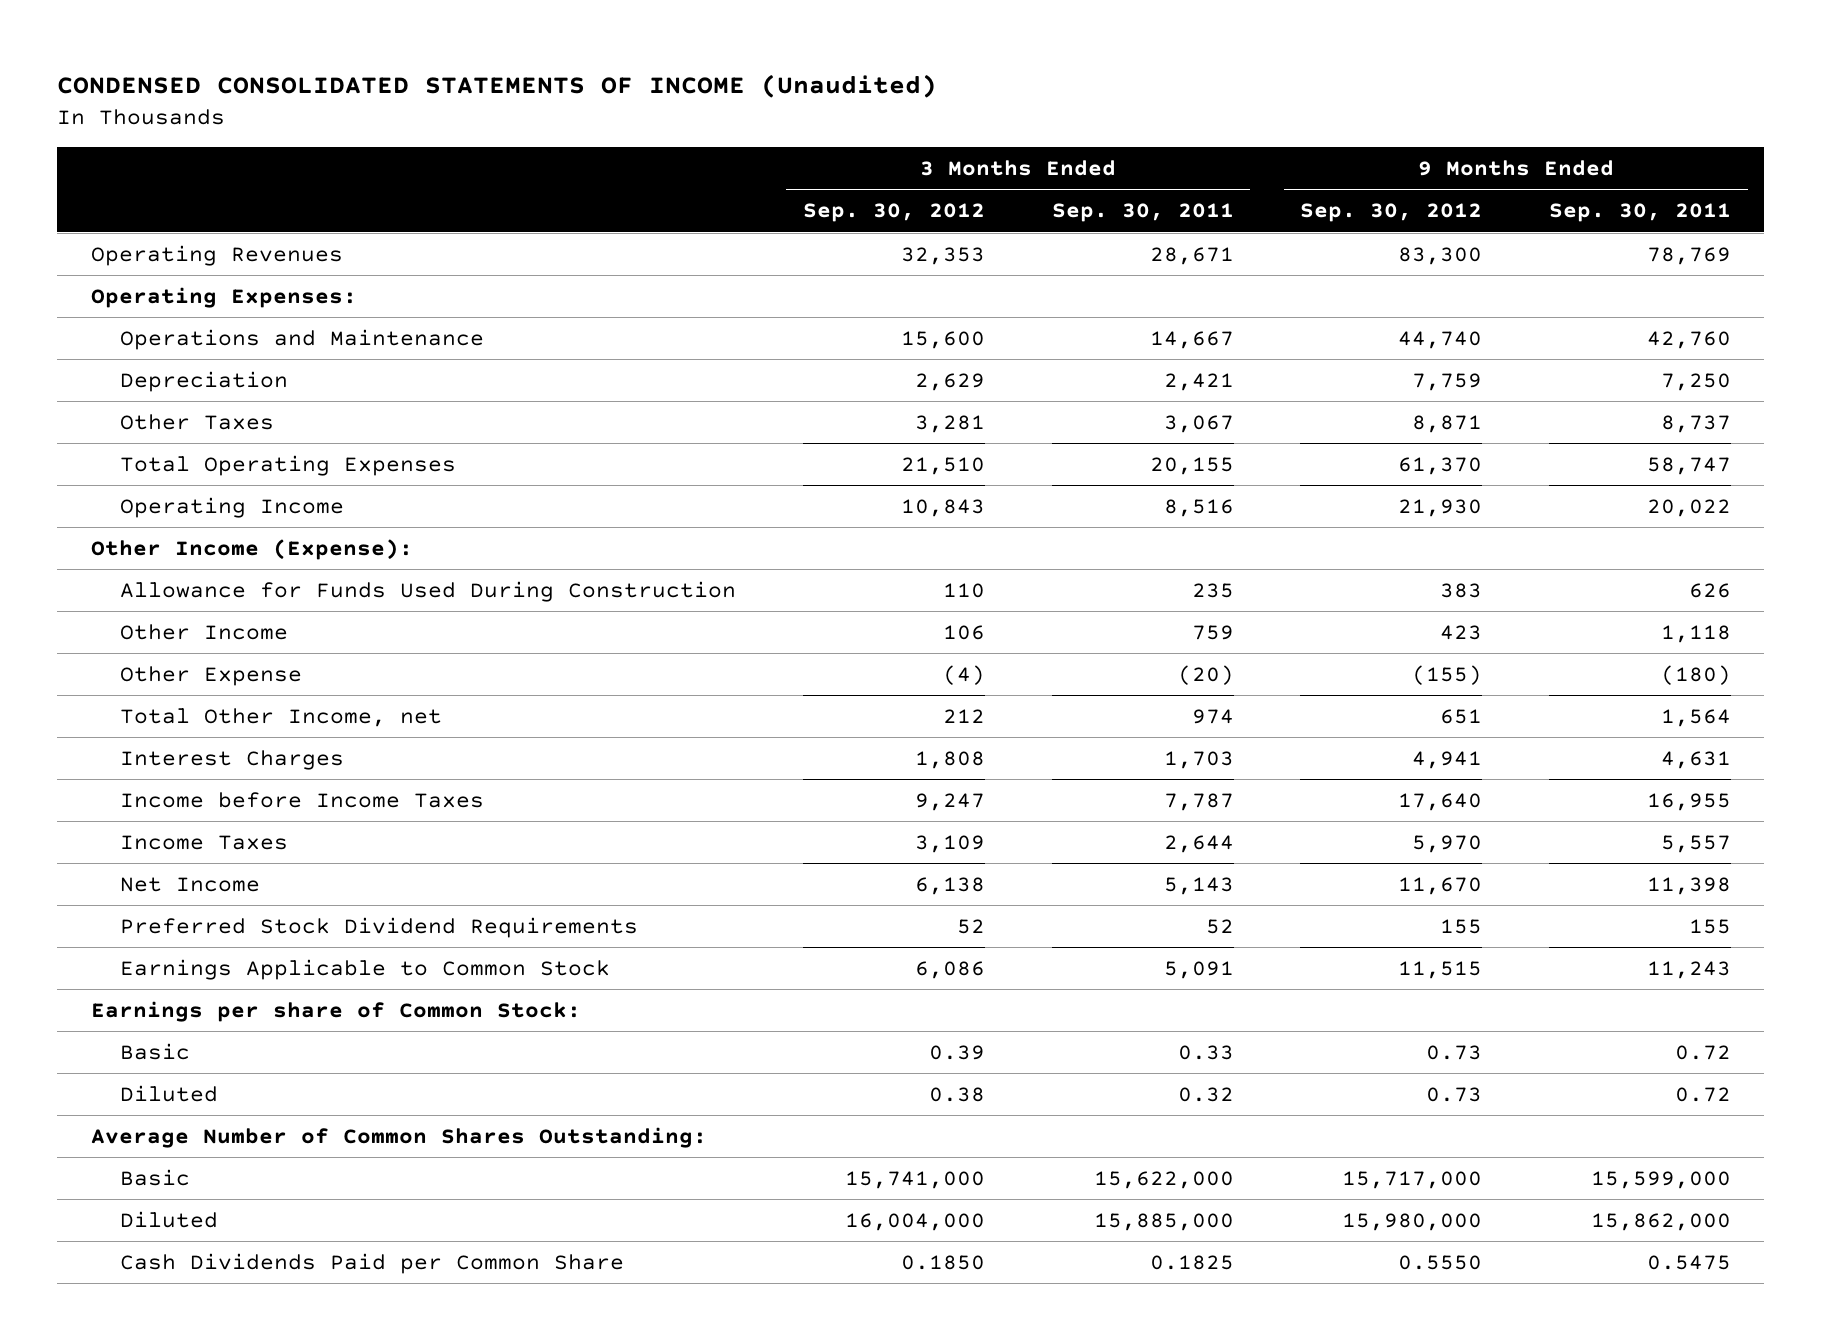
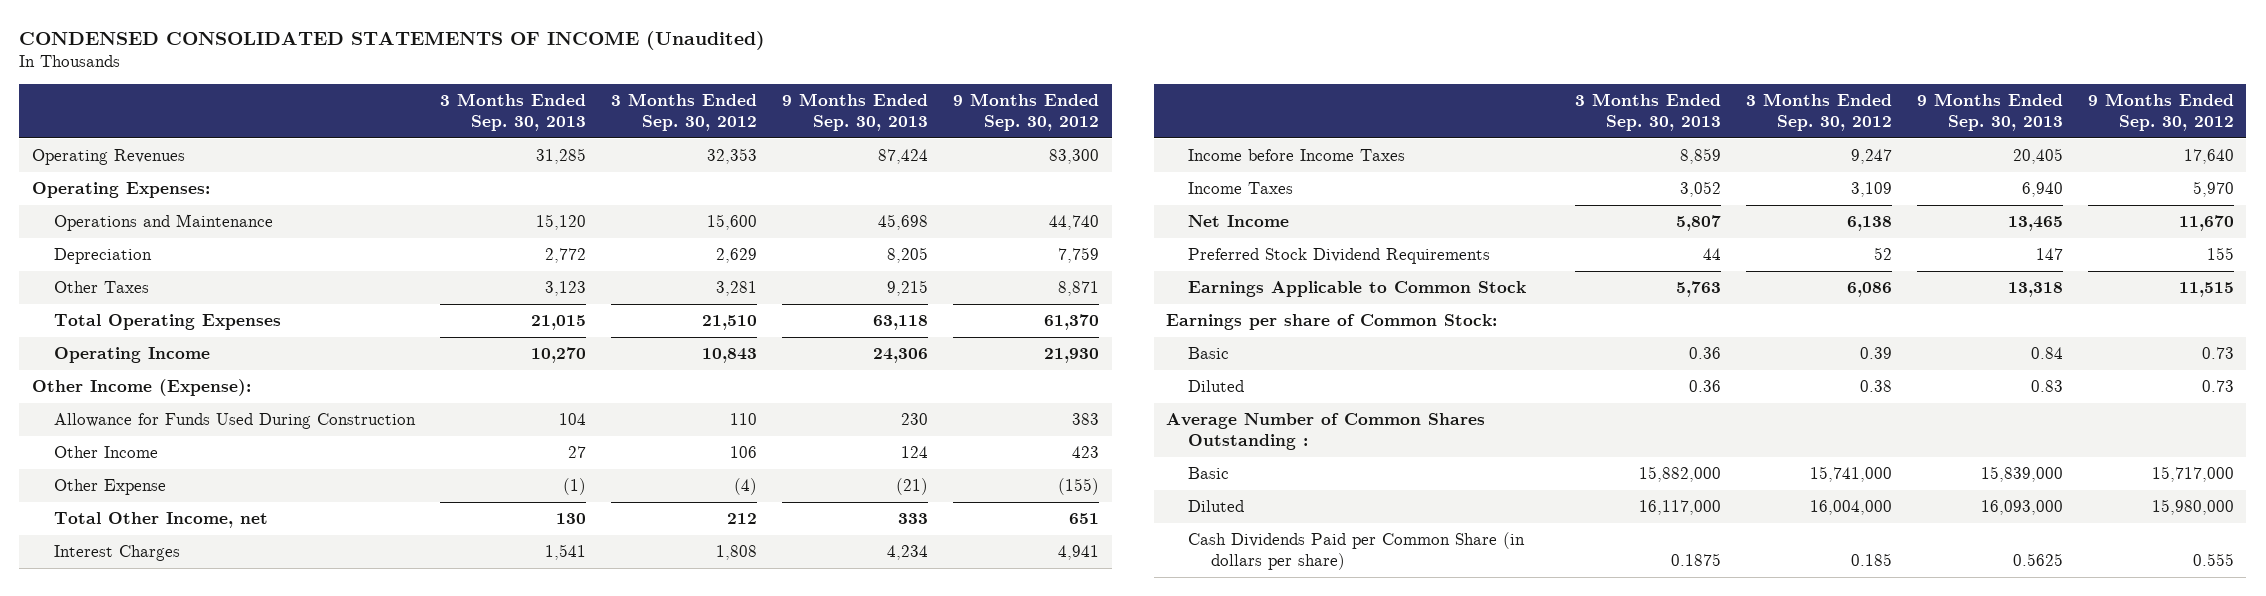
- | 3 Months Ended Sep. 30, 2012 | 3 Months Ended Sep. 30, 2011 | 9 Months Ended Sep. 30, 2012 | 9 Months Ended Sep. 30, 2011
+ | 3 Months Ended Sep. 30, 2013 | 3 Months Ended Sep. 30, 2012 | 9 Months Ended Sep. 30, 2013 | 9 Months Ended Sep. 30, 2012
- Average Number of Common Shares Outstanding:
+ Average Number of Common Shares Outstanding :
- Cash Dividends Paid per Common Share | 0.1850 | 0.1825 | 0.5550 | 0.5475
+ Cash Dividends Paid per Common Share (in dollars per share) | 0.1875 | 0.185 | 0.5625 | 0.555

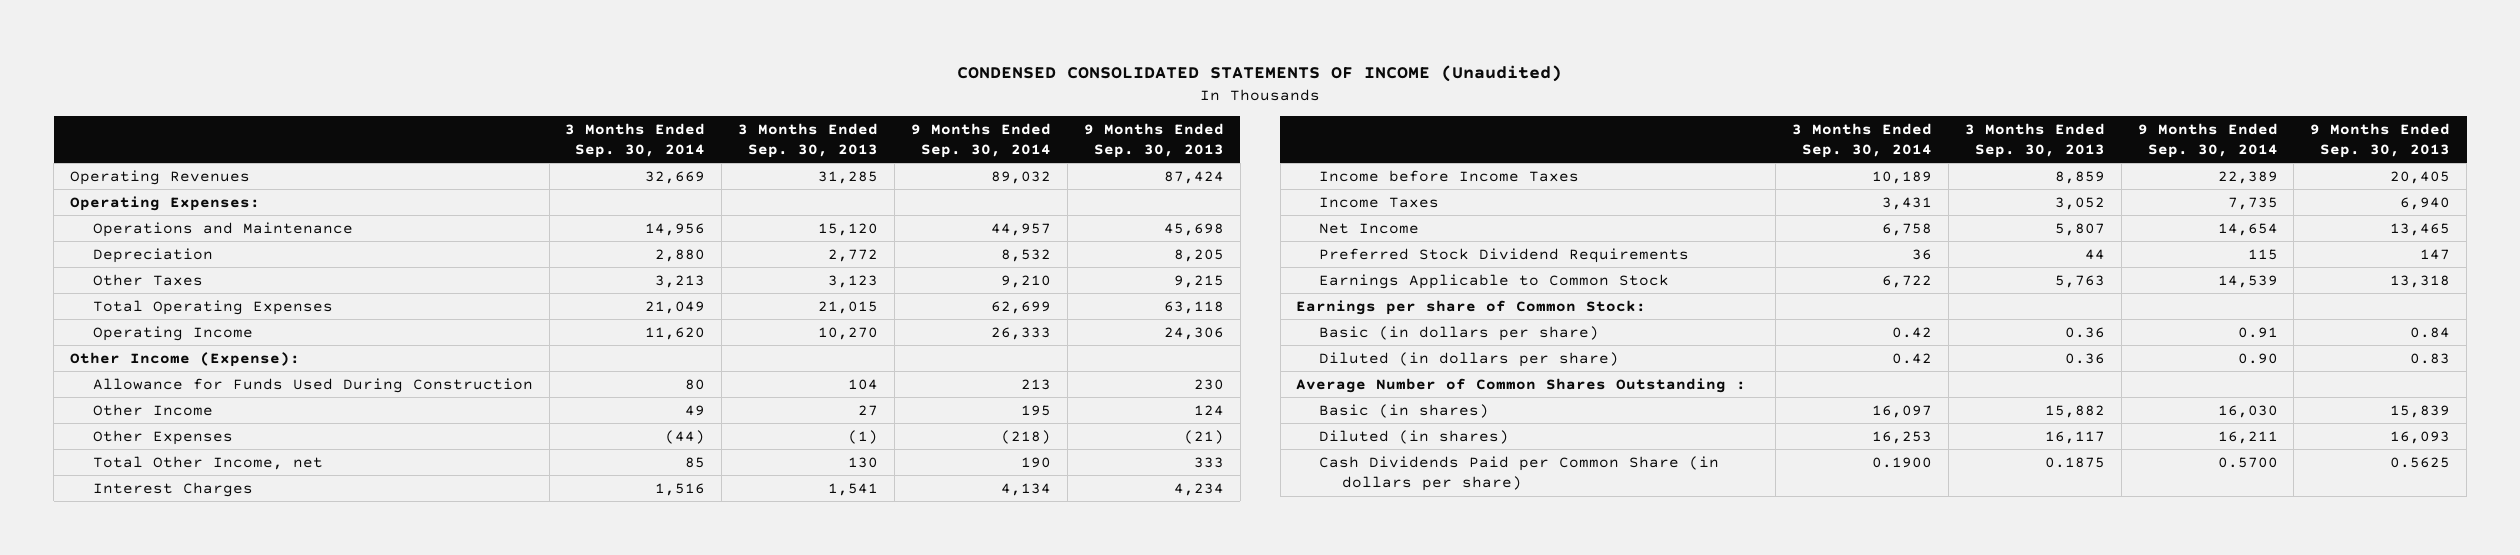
- | 3 Months Ended Sep. 30, 2013 | 3 Months Ended Sep. 30, 2012 | 9 Months Ended Sep. 30, 2013 | 9 Months Ended Sep. 30, 2012
+ | 3 Months Ended Sep. 30, 2014 | 3 Months Ended Sep. 30, 2013 | 9 Months Ended Sep. 30, 2014 | 9 Months Ended Sep. 30, 2013
- Other Expense | (1) | (4) | (21) | (155)
+ Other Expenses | (44) | (1) | (218) | (21)
- Basic | 0.36 | 0.39 | 0.84 | 0.73
- Diluted | 0.36 | 0.38 | 0.83 | 0.73
+ Basic (in dollars per share) | 0.42 | 0.36 | 0.91 | 0.84
+ Diluted (in dollars per share) | 0.42 | 0.36 | 0.90 | 0.83
- Basic | 15,882,000 | 15,741,000 | 15,839,000 | 15,717,000
- Diluted | 16,117,000 | 16,004,000 | 16,093,000 | 15,980,000
+ Basic (in shares) | 16,097 | 15,882 | 16,030 | 15,839
+ Diluted (in shares) | 16,253 | 16,117 | 16,211 | 16,093

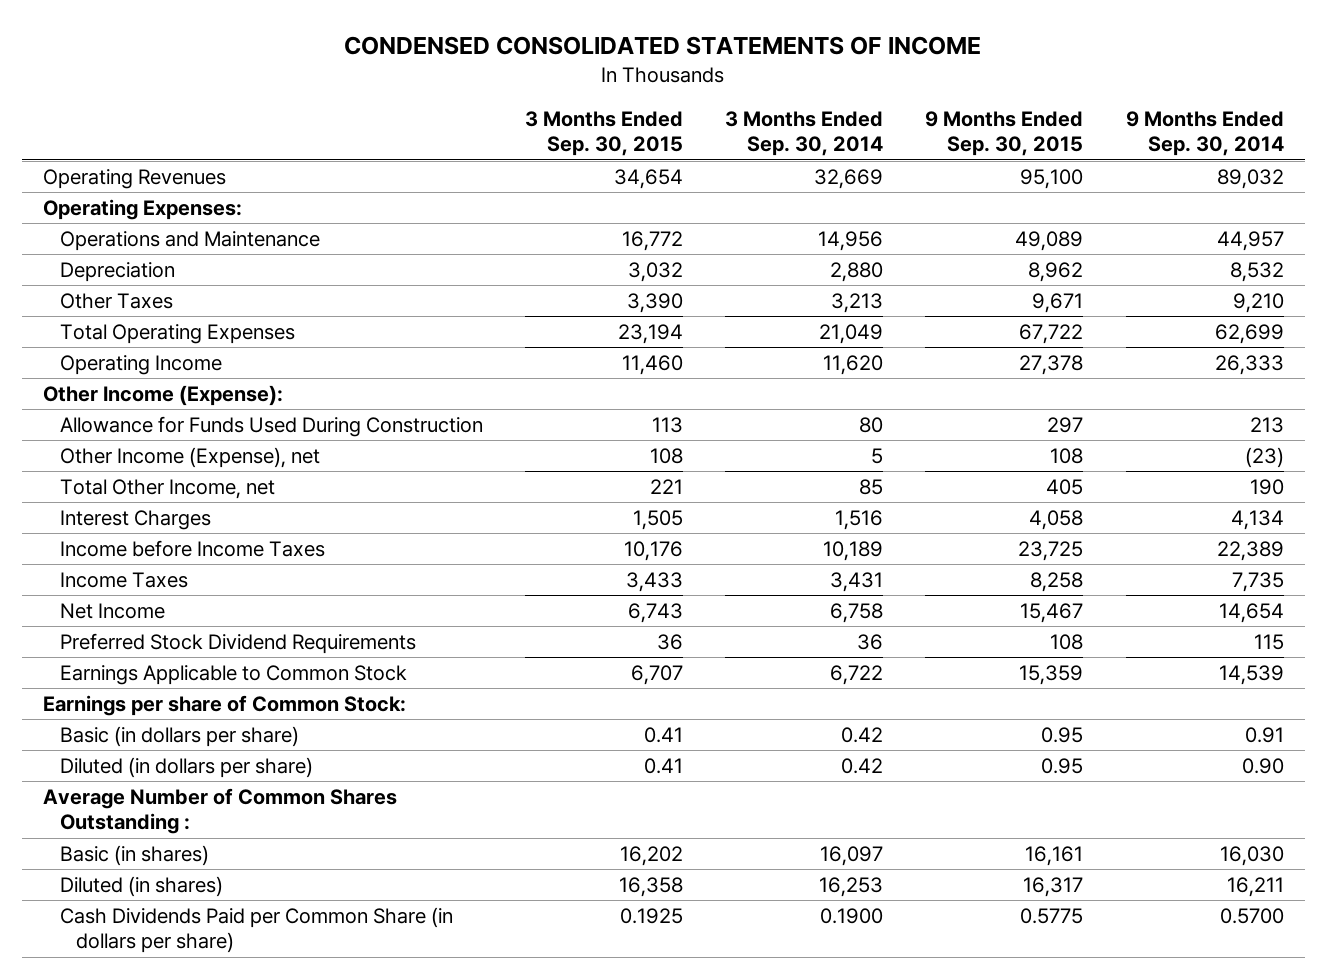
- CONDENSED CONSOLIDATED STATEMENTS OF INCOME (Unaudited)
+ CONDENSED CONSOLIDATED STATEMENTS OF INCOME
- | 3 Months Ended Sep. 30, 2014 | 3 Months Ended Sep. 30, 2013 | 9 Months Ended Sep. 30, 2014 | 9 Months Ended Sep. 30, 2013
+ | 3 Months Ended Sep. 30, 2015 | 3 Months Ended Sep. 30, 2014 | 9 Months Ended Sep. 30, 2015 | 9 Months Ended Sep. 30, 2014
- Other Income | 49 | 27 | 195 | 124
- Other Expenses | (44) | (1) | (218) | (21)
+ Other Income (Expense), net | 108 | 5 | 108 | (23)

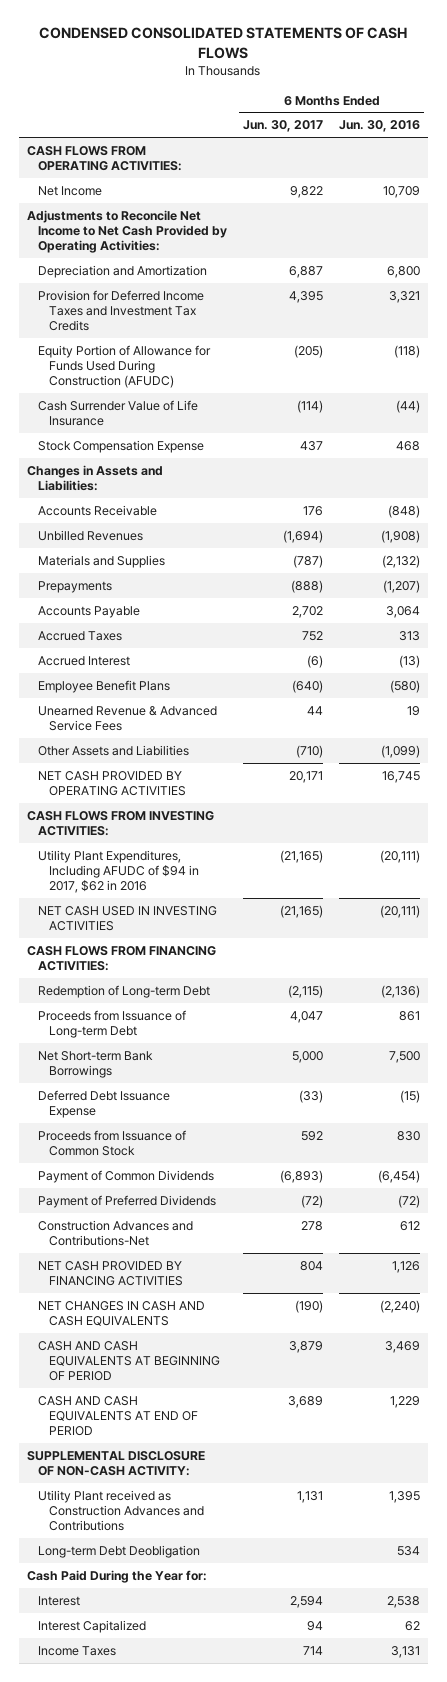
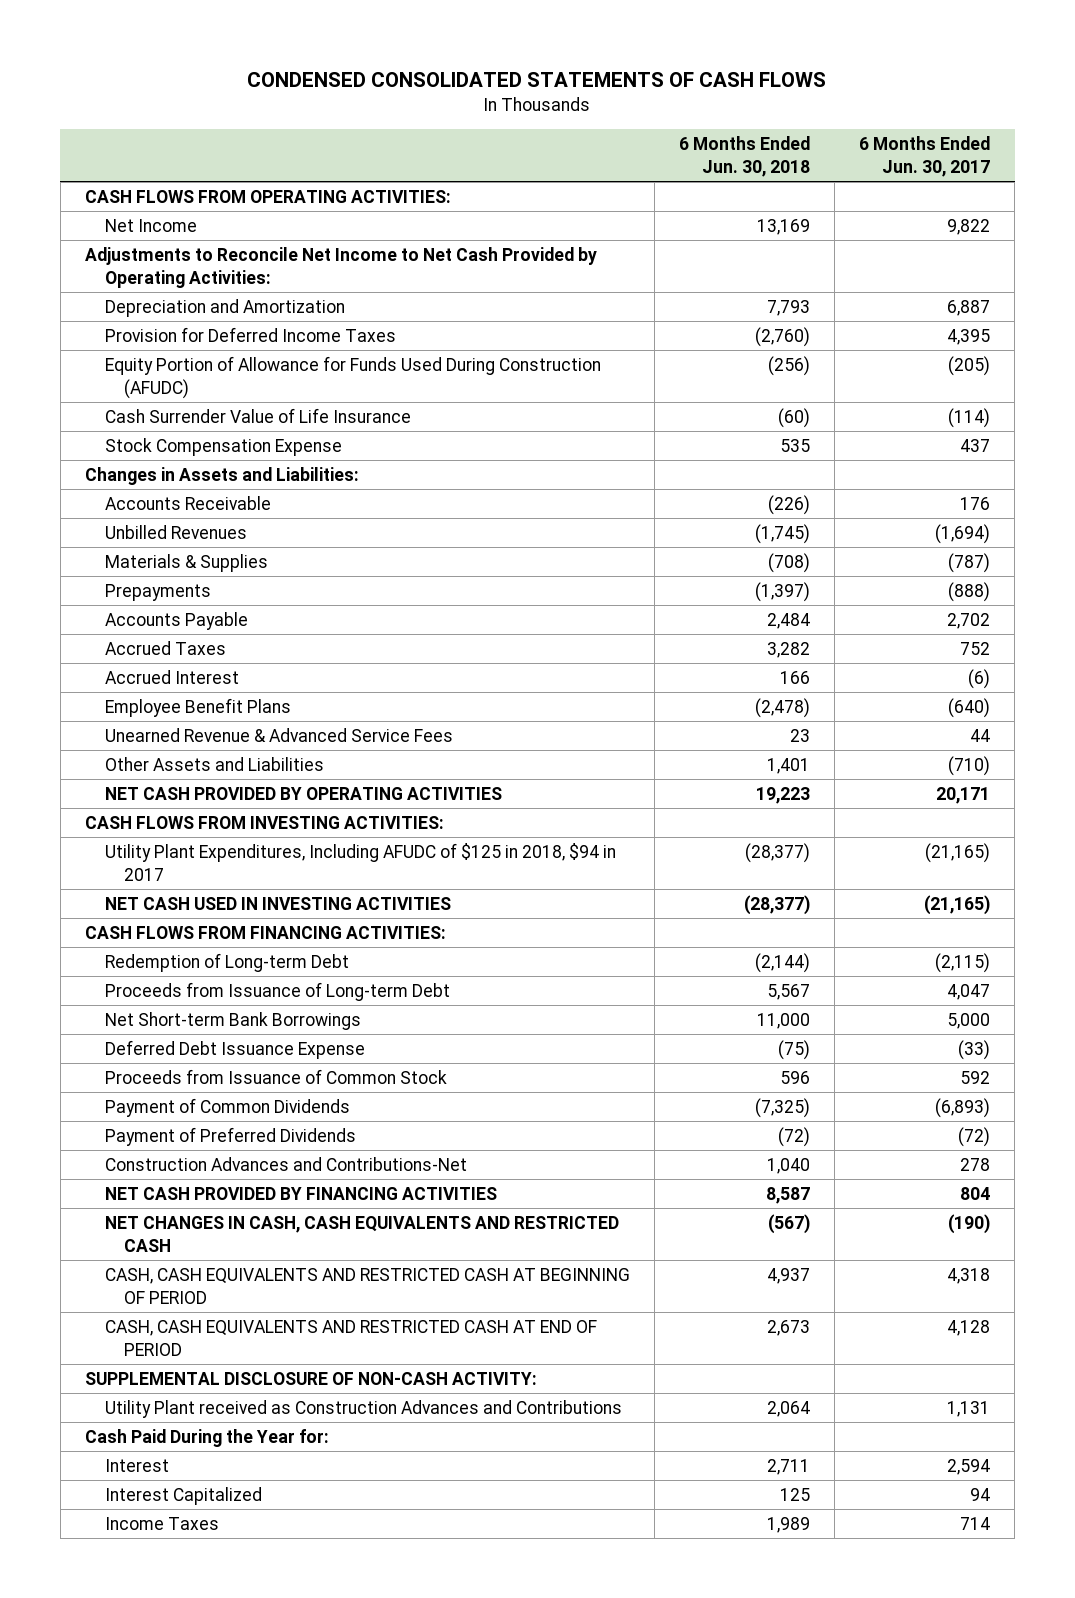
- | 6 Months Ended Jun. 30, 2017 | 6 Months Ended Jun. 30, 2016
+ | 6 Months Ended Jun. 30, 2018 | 6 Months Ended Jun. 30, 2017
- Provision for Deferred Income Taxes and Investment Tax Credits | 4,395 | 3,321
+ Provision for Deferred Income Taxes | (2,760) | 4,395
- Materials and Supplies | (787) | (2,132)
+ Materials & Supplies | (708) | (787)
- Utility Plant Expenditures, Including AFUDC of $94 in 2017, $62 in 2016 | (21,165) | (20,111)
+ Utility Plant Expenditures, Including AFUDC of $125 in 2018, $94 in 2017 | (28,377) | (21,165)
- NET CHANGES IN CASH AND CASH EQUIVALENTS | (190) | (2,240)
- CASH AND CASH EQUIVALENTS AT BEGINNING OF PERIOD | 3,879 | 3,469
- CASH AND CASH EQUIVALENTS AT END OF PERIOD | 3,689 | 1,229
+ NET CHANGES IN CASH, CASH EQUIVALENTS AND RESTRICTED CASH | (567) | (190)
+ CASH, CASH EQUIVALENTS AND RESTRICTED CASH AT BEGINNING OF PERIOD | 4,937 | 4,318
+ CASH, CASH EQUIVALENTS AND RESTRICTED CASH AT END OF PERIOD | 2,673 | 4,128
- Long-term Debt Deobligation | | 534

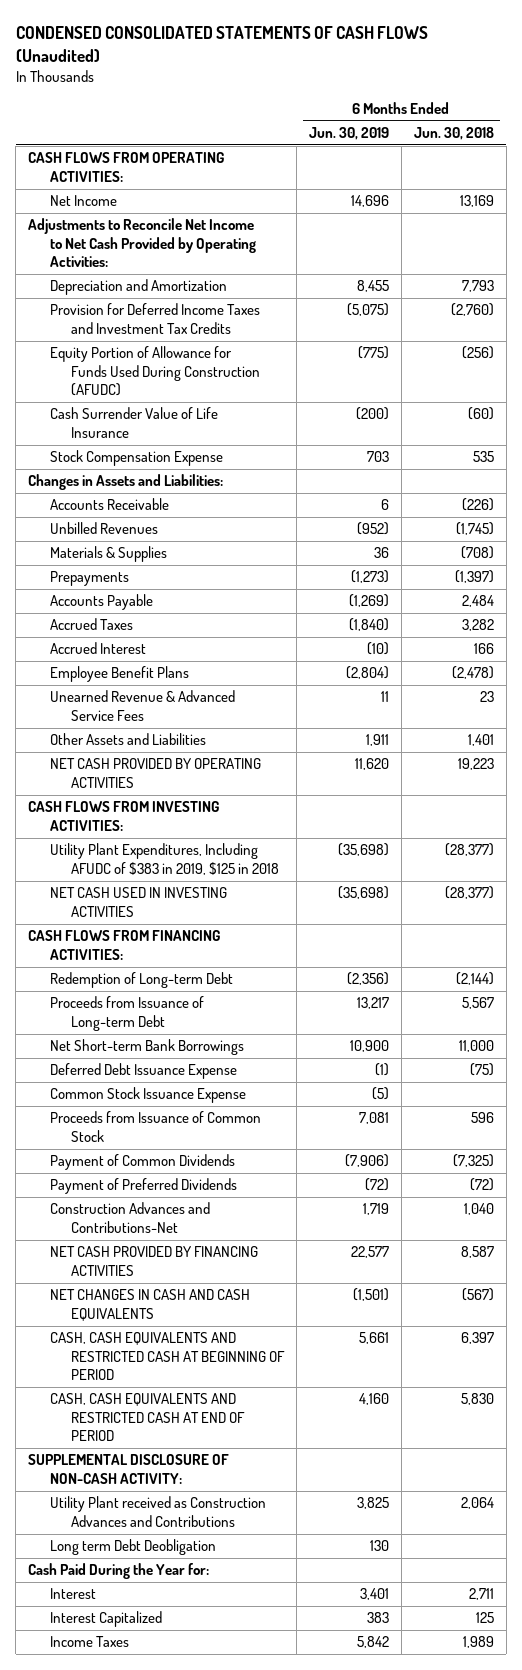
- CONDENSED CONSOLIDATED STATEMENTS OF CASH FLOWS
+ CONDENSED CONSOLIDATED STATEMENTS OF CASH FLOWS (Unaudited)
- | 6 Months Ended Jun. 30, 2018 | 6 Months Ended Jun. 30, 2017
+ | 6 Months Ended Jun. 30, 2019 | 6 Months Ended Jun. 30, 2018
- Provision for Deferred Income Taxes | (2,760) | 4,395
+ Provision for Deferred Income Taxes and Investment Tax Credits | (5,075) | (2,760)
- Utility Plant Expenditures, Including AFUDC of $125 in 2018, $94 in 2017 | (28,377) | (21,165)
+ Utility Plant Expenditures, Including AFUDC of $383 in 2019, $125 in 2018 | (35,698) | (28,377)
+ Common Stock Issuance Expense | (5) |
- NET CHANGES IN CASH, CASH EQUIVALENTS AND RESTRICTED CASH | (567) | (190)
- CASH, CASH EQUIVALENTS AND RESTRICTED CASH AT BEGINNING OF PERIOD | 4,937 | 4,318
- CASH, CASH EQUIVALENTS AND RESTRICTED CASH AT END OF PERIOD | 2,673 | 4,128
+ NET CHANGES IN CASH AND CASH EQUIVALENTS | (1,501) | (567)
+ CASH, CASH EQUIVALENTS AND RESTRICTED CASH AT BEGINNING OF PERIOD | 5,661 | 6,397
+ CASH, CASH EQUIVALENTS AND RESTRICTED CASH AT END OF PERIOD | 4,160 | 5,830
+ Long term Debt Deobligation | 130 |

